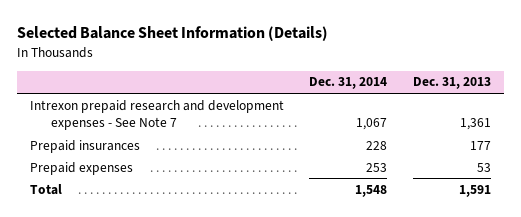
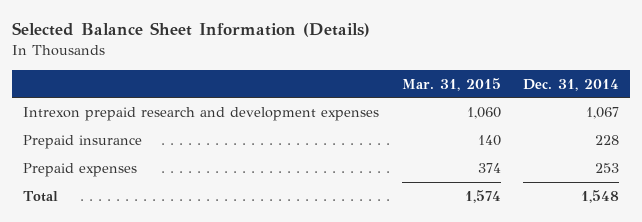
- | Dec. 31, 2014 | Dec. 31, 2013
+ | Mar. 31, 2015 | Dec. 31, 2014
- Intrexon prepaid research and development expenses - See Note 7 | 1,067 | 1,361
- Prepaid insurances | 228 | 177
+ Intrexon prepaid research and development expenses | 1,060 | 1,067
+ Prepaid insurance | 140 | 228

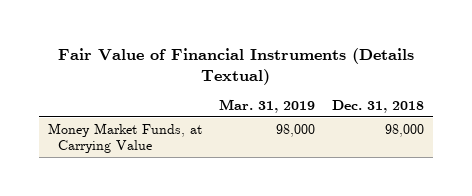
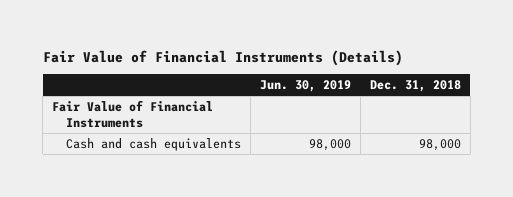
- Fair Value of Financial Instruments (Details Textual)
+ Fair Value of Financial Instruments (Details)
- | Mar. 31, 2019 | Dec. 31, 2018
+ | Jun. 30, 2019 | Dec. 31, 2018
- Money Market Funds, at Carrying Value | 98,000 | 98,000
+ Fair Value of Financial Instruments
+ Cash and cash equivalents | 98,000 | 98,000

